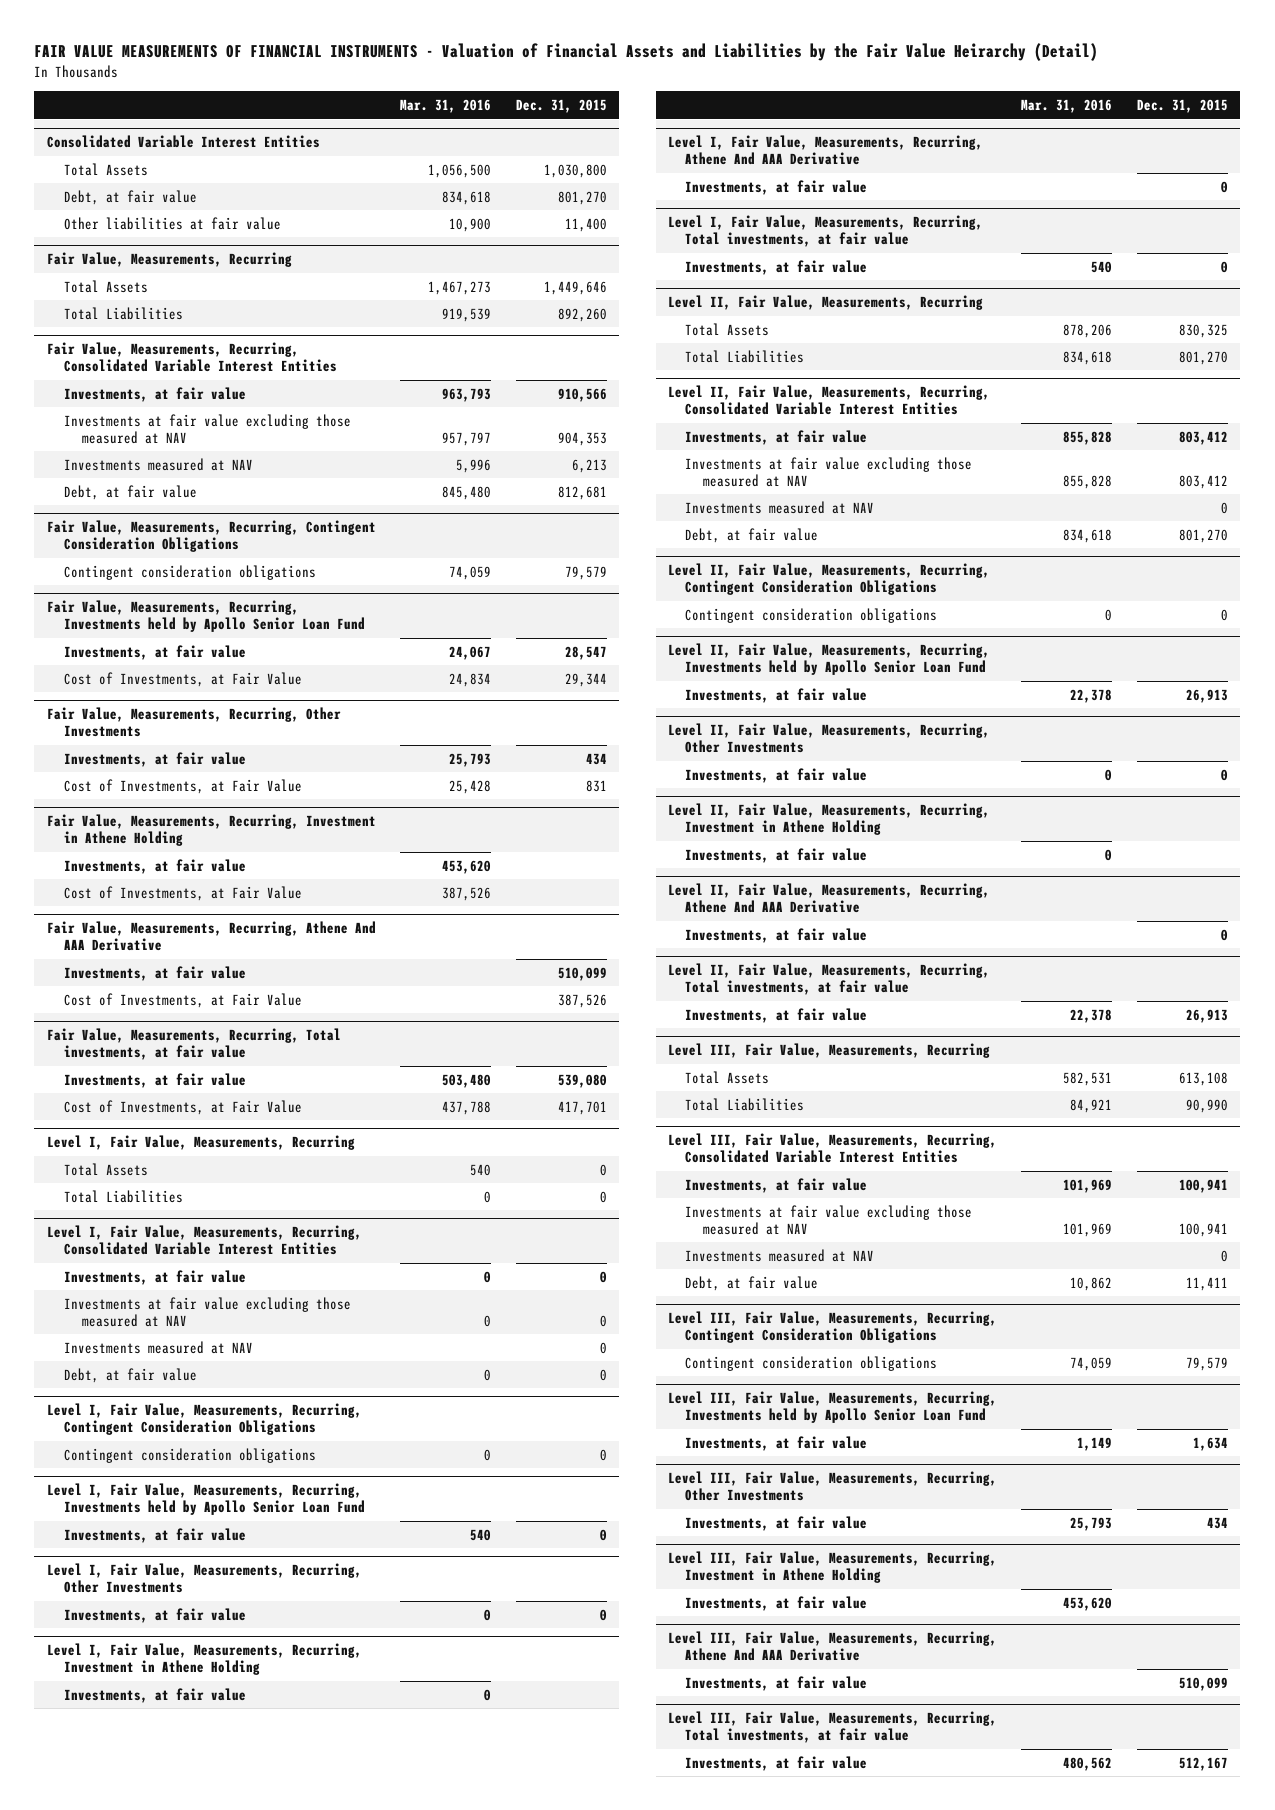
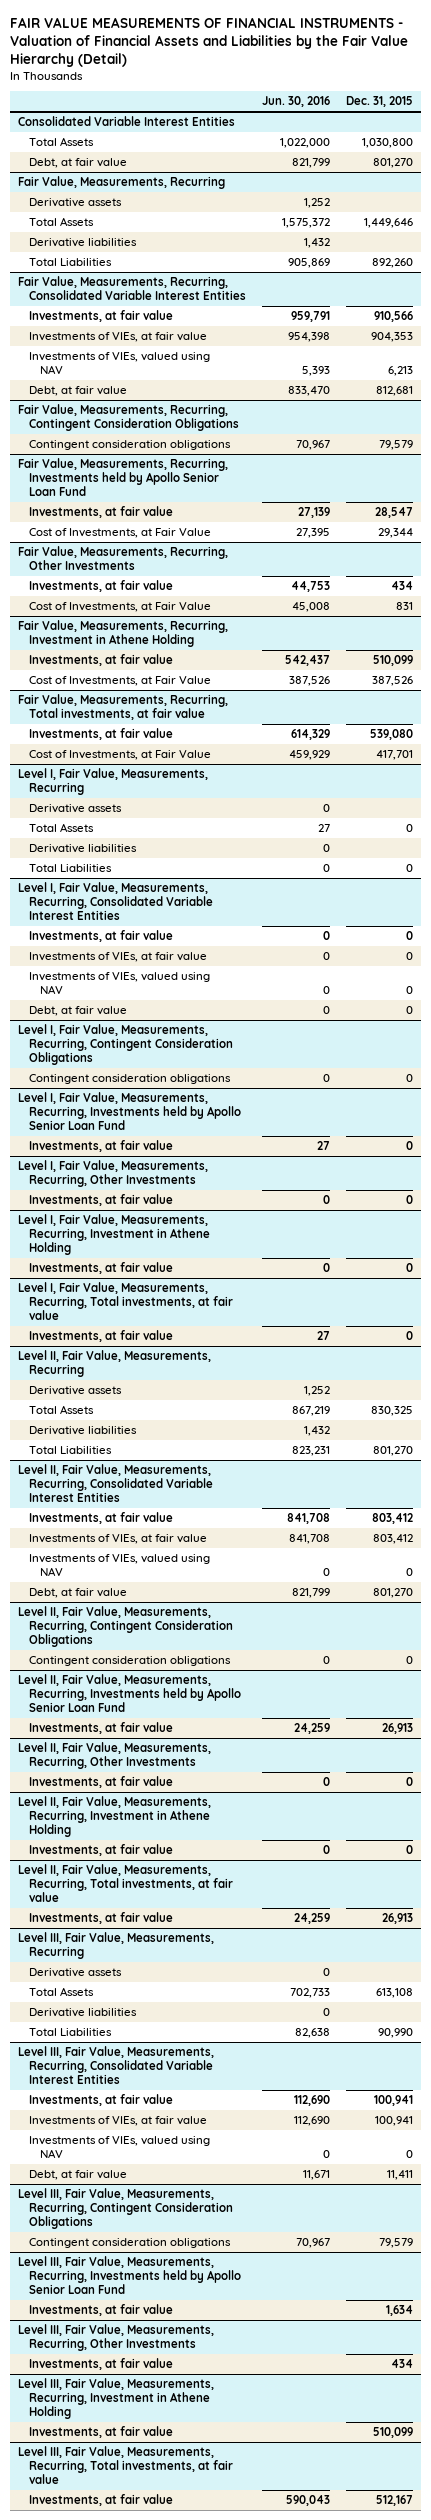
- FAIR VALUE MEASUREMENTS OF FINANCIAL INSTRUMENTS - Valuation of Financial Assets and Liabilities by the Fair Value Heirarchy (Detail)
+ FAIR VALUE MEASUREMENTS OF FINANCIAL INSTRUMENTS - Valuation of Financial Assets and Liabilities by the Fair Value Hierarchy (Detail)
- | Mar. 31, 2016 | Dec. 31, 2015
+ | Jun. 30, 2016 | Dec. 31, 2015
@ Consolidated Variable Interest Entities
- Other liabilities at fair value | 10,900 | 11,400
@ Fair Value, Measurements, Recurring
+ Derivative assets | 1,252 |
+ Derivative liabilities | 1,432 |
@ Fair Value, Measurements, Recurring, Consolidated Variable Interest Entities
- Investments at fair value excluding those measured at NAV | 957,797 | 904,353
- Investments measured at NAV | 5,996 | 6,213
+ Investments of VIEs, at fair value | 954,398 | 904,353
+ Investments of VIEs, valued using NAV | 5,393 | 6,213
@ Fair Value, Measurements, Recurring, Investment in Athene Holding
- Investments, at fair value | 453,620 |
- Cost of Investments, at Fair Value | 387,526 |
- Fair Value, Measurements, Recurring, Athene And AAA Derivative
@ Level I, Fair Value, Measurements, Recurring
+ Derivative assets | 0 |
+ Derivative liabilities | 0 |
@ Level I, Fair Value, Measurements, Recurring, Consolidated Variable Interest Entities
- Investments at fair value excluding those measured at NAV | 0 | 0
- Investments measured at NAV | | 0
+ Investments of VIEs, at fair value | 0 | 0
+ Investments of VIEs, valued using NAV | 0 | 0
@ Level I, Fair Value, Measurements, Recurring, Investment in Athene Holding
- Investments, at fair value | 0 |
- Level I, Fair Value, Measurements, Recurring, Athene And AAA Derivative
@ Level II, Fair Value, Measurements, Recurring
+ Derivative assets | 1,252 |
+ Derivative liabilities | 1,432 |
@ Level II, Fair Value, Measurements, Recurring, Consolidated Variable Interest Entities
- Investments at fair value excluding those measured at NAV | 855,828 | 803,412
- Investments measured at NAV | | 0
+ Investments of VIEs, at fair value | 841,708 | 803,412
+ Investments of VIEs, valued using NAV | 0 | 0
@ Level II, Fair Value, Measurements, Recurring, Investment in Athene Holding
- Investments, at fair value | 0 |
- Level II, Fair Value, Measurements, Recurring, Athene And AAA Derivative
@ Level III, Fair Value, Measurements, Recurring
+ Derivative assets | 0 |
+ Derivative liabilities | 0 |
@ Level III, Fair Value, Measurements, Recurring, Consolidated Variable Interest Entities
- Investments at fair value excluding those measured at NAV | 101,969 | 100,941
- Investments measured at NAV | | 0
+ Investments of VIEs, at fair value | 112,690 | 100,941
+ Investments of VIEs, valued using NAV | 0 | 0
@ Level III, Fair Value, Measurements, Recurring, Investment in Athene Holding
- Investments, at fair value | 453,620 |
- Level III, Fair Value, Measurements, Recurring, Athene And AAA Derivative

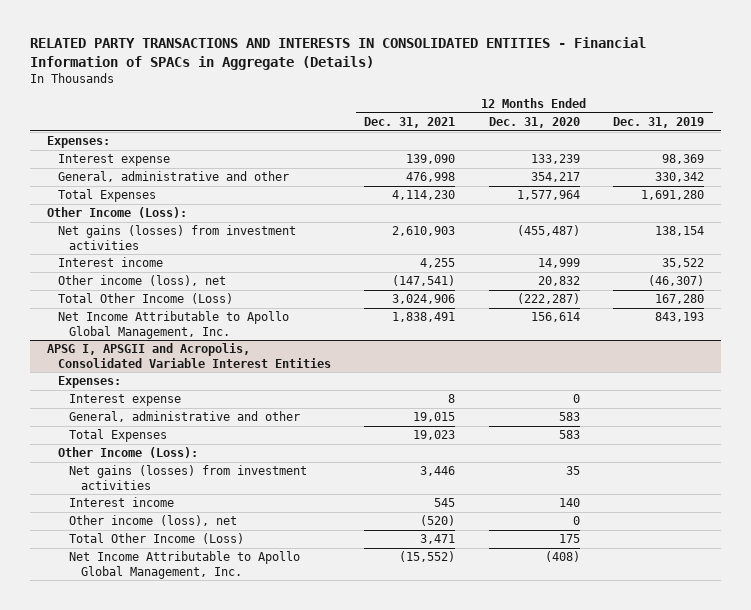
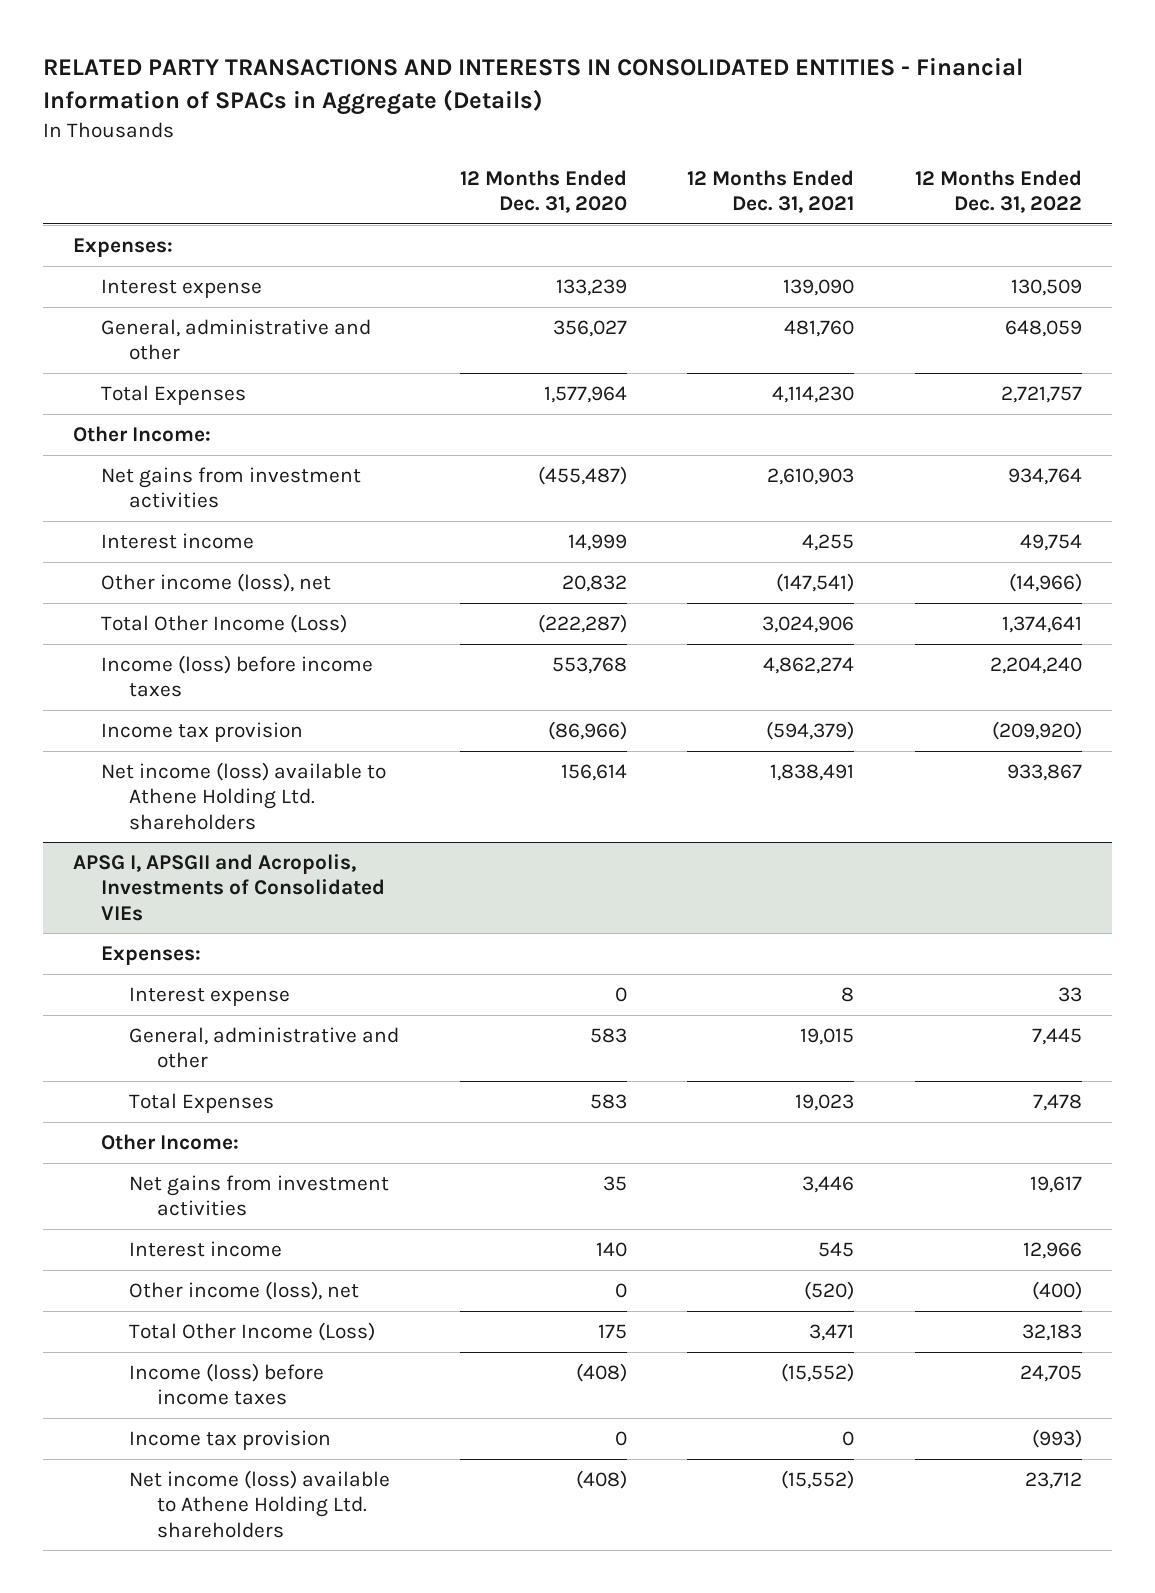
- | 12 Months Ended Dec. 31, 2021 | 12 Months Ended Dec. 31, 2020 | 12 Months Ended Dec. 31, 2019
+ | 12 Months Ended Dec. 31, 2020 | 12 Months Ended Dec. 31, 2021 | 12 Months Ended Dec. 31, 2022
- General, administrative and other | 476,998 | 354,217 | 330,342
+ General, administrative and other | 356,027 | 481,760 | 648,059
- Other Income (Loss):
- Net gains (losses) from investment activities | 2,610,903 | (455,487) | 138,154
+ Other Income:
+ Net gains from investment activities | (455,487) | 2,610,903 | 934,764
- Net Income Attributable to Apollo Global Management, Inc. | 1,838,491 | 156,614 | 843,193
- APSG I, APSGII and Acropolis, Consolidated Variable Interest Entities
+ Income (loss) before income taxes | 553,768 | 4,862,274 | 2,204,240
+ Income tax provision | (86,966) | (594,379) | (209,920)
+ Net income (loss) available to Athene Holding Ltd. shareholders | 156,614 | 1,838,491 | 933,867
+ APSG I, APSGII and Acropolis, Investments of Consolidated VIEs
- Other Income (Loss):
- Net gains (losses) from investment activities | 3,446 | 35 |
+ Other Income:
+ Net gains from investment activities | 35 | 3,446 | 19,617
- Net Income Attributable to Apollo Global Management, Inc. | (15,552) | (408) |
+ Income (loss) before income taxes | (408) | (15,552) | 24,705
+ Income tax provision | 0 | 0 | (993)
+ Net income (loss) available to Athene Holding Ltd. shareholders | (408) | (15,552) | 23,712

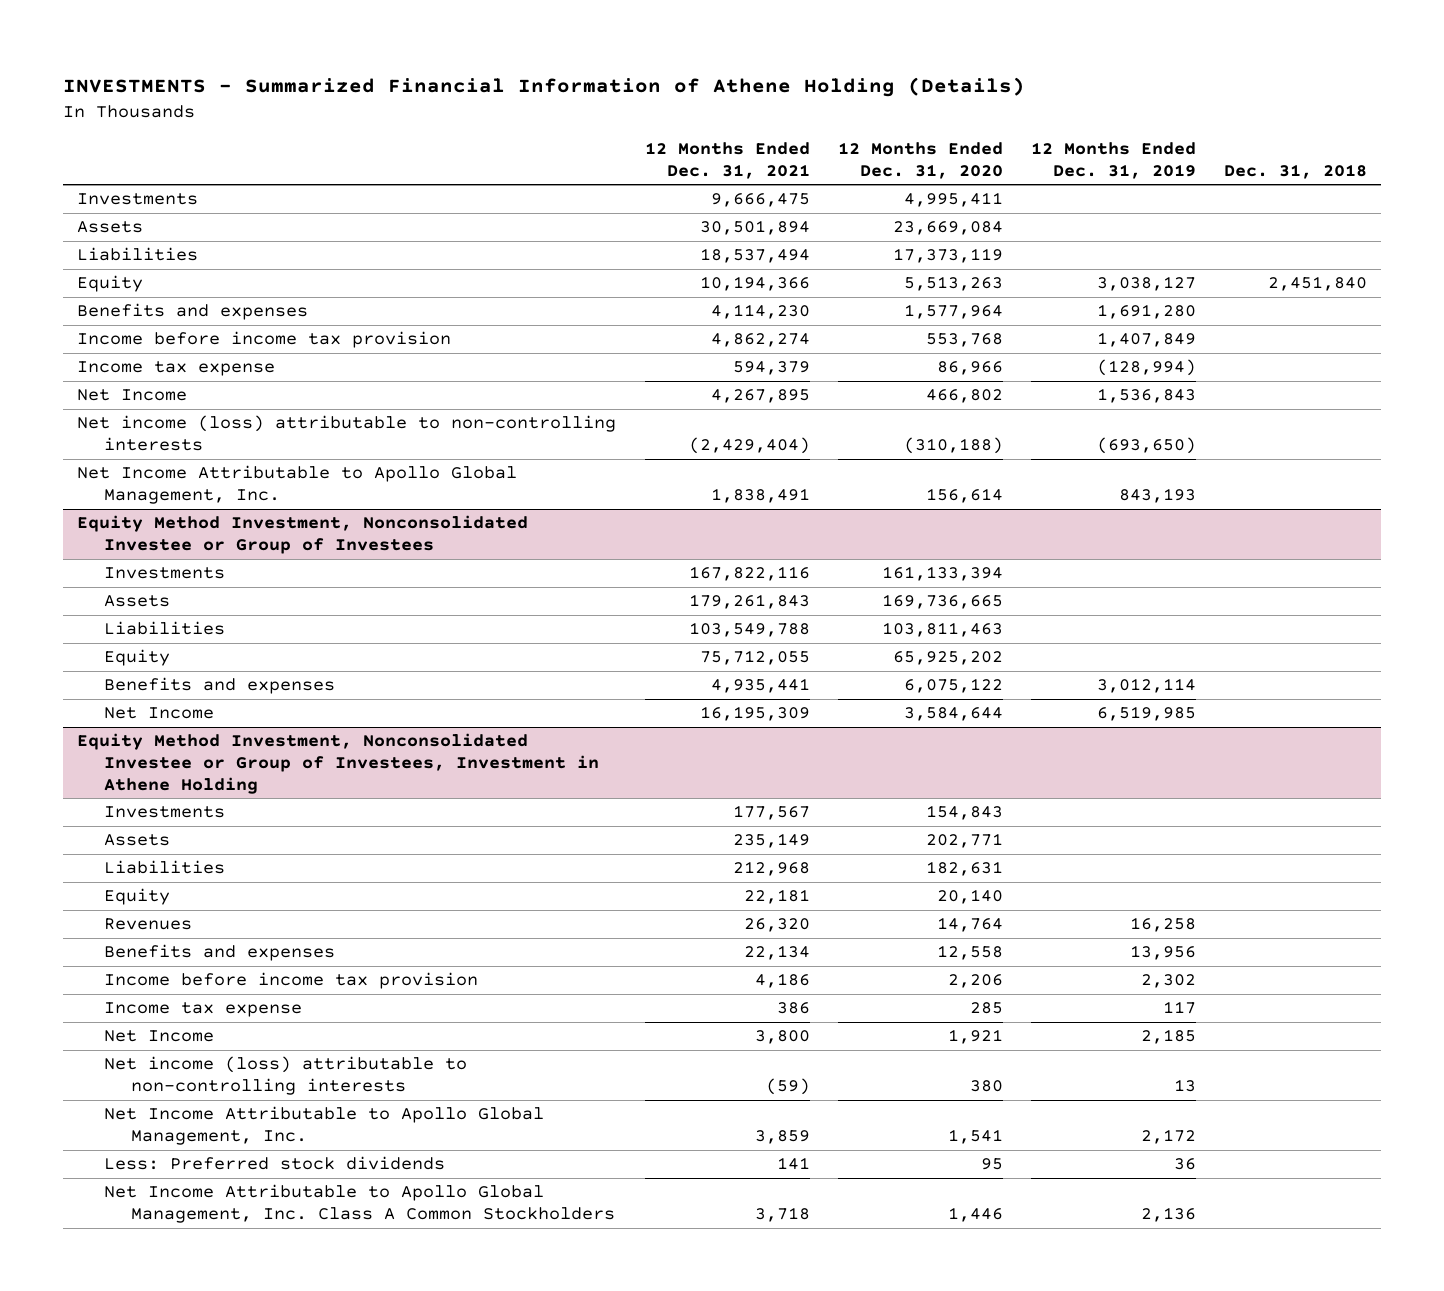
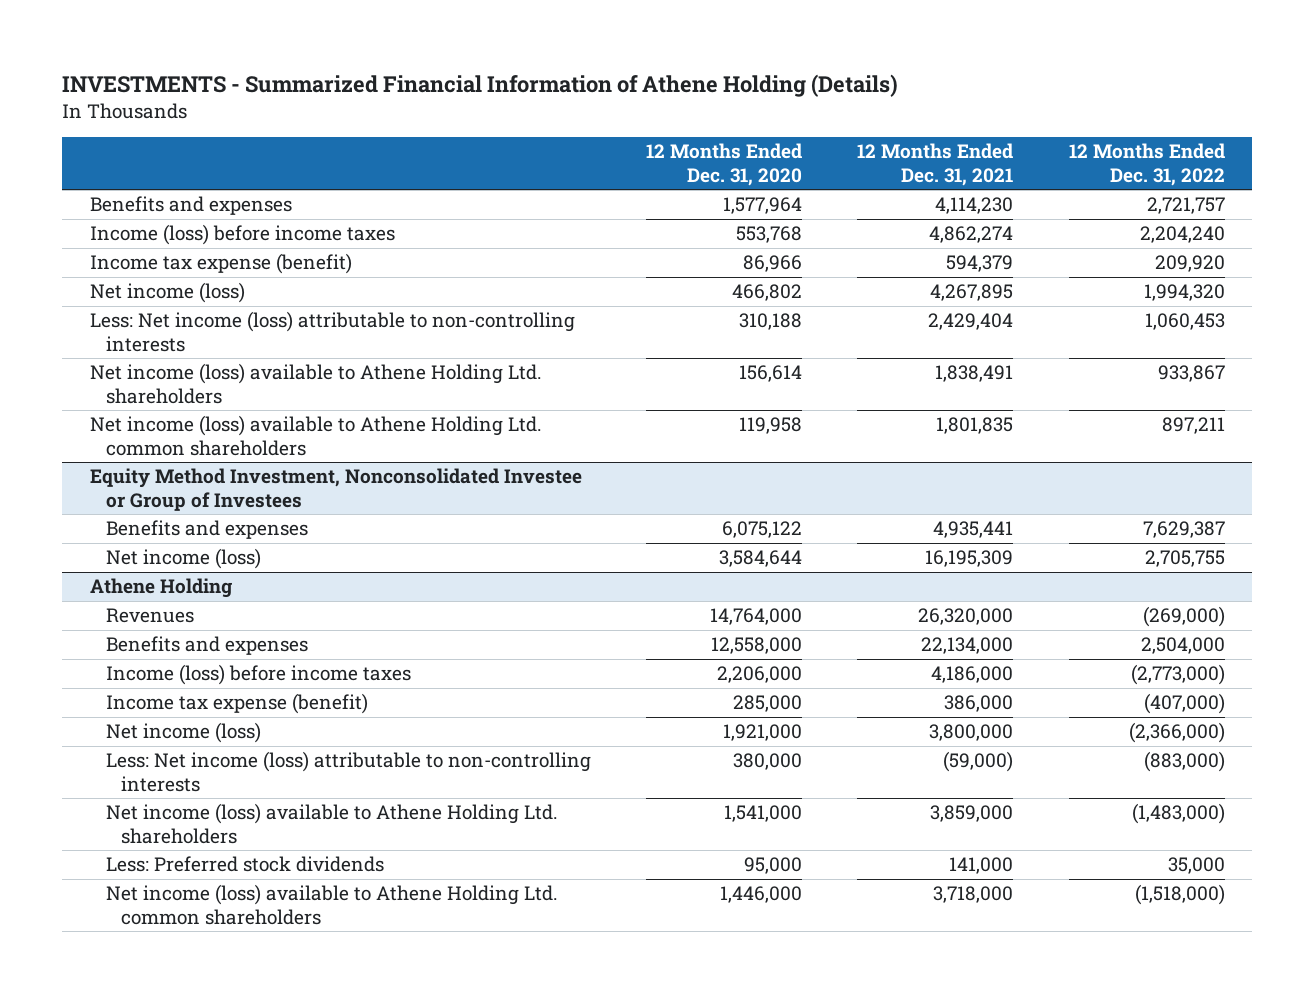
- | 12 Months Ended Dec. 31, 2021 | 12 Months Ended Dec. 31, 2020 | 12 Months Ended Dec. 31, 2019 | Dec. 31, 2018
+ | 12 Months Ended Dec. 31, 2020 | 12 Months Ended Dec. 31, 2021 | 12 Months Ended Dec. 31, 2022
- Investments | 9,666,475 | 4,995,411 | |
- Assets | 30,501,894 | 23,669,084 | |
- Liabilities | 18,537,494 | 17,373,119 | |
- Equity | 10,194,366 | 5,513,263 | 3,038,127 | 2,451,840
- Income before income tax provision | 4,862,274 | 553,768 | 1,407,849 |
- Income tax expense | 594,379 | 86,966 | (128,994) |
- Net Income | 4,267,895 | 466,802 | 1,536,843 |
- Net income (loss) attributable to non-controlling interests | (2,429,404) | (310,188) | (693,650) |
- Net Income Attributable to Apollo Global Management, Inc. | 1,838,491 | 156,614 | 843,193 |
+ Income (loss) before income taxes | 553,768 | 4,862,274 | 2,204,240
+ Income tax expense (benefit) | 86,966 | 594,379 | 209,920
+ Net income (loss) | 466,802 | 4,267,895 | 1,994,320
+ Less: Net income (loss) attributable to non-controlling interests | 310,188 | 2,429,404 | 1,060,453
+ Net income (loss) available to Athene Holding Ltd. shareholders | 156,614 | 1,838,491 | 933,867
+ Net income (loss) available to Athene Holding Ltd. common shareholders | 119,958 | 1,801,835 | 897,211
@ Equity Method Investment, Nonconsolidated Investee or Group of Investees
- Investments | 167,822,116 | 161,133,394 | |
- Assets | 179,261,843 | 169,736,665 | |
- Liabilities | 103,549,788 | 103,811,463 | |
- Equity | 75,712,055 | 65,925,202 | |
- Net Income | 16,195,309 | 3,584,644 | 6,519,985 |
- Equity Method Investment, Nonconsolidated Investee or Group of Investees, Investment in Athene Holding
- Investments | 177,567 | 154,843 | |
- Assets | 235,149 | 202,771 | |
- Liabilities | 212,968 | 182,631 | |
- Equity | 22,181 | 20,140 | |
- Revenues | 26,320 | 14,764 | 16,258 |
- Benefits and expenses | 22,134 | 12,558 | 13,956 |
- Income before income tax provision | 4,186 | 2,206 | 2,302 |
- Income tax expense | 386 | 285 | 117 |
- Net Income | 3,800 | 1,921 | 2,185 |
- Net income (loss) attributable to non-controlling interests | (59) | 380 | 13 |
- Net Income Attributable to Apollo Global Management, Inc. | 3,859 | 1,541 | 2,172 |
- Less: Preferred stock dividends | 141 | 95 | 36 |
- Net Income Attributable to Apollo Global Management, Inc. Class A Common Stockholders | 3,718 | 1,446 | 2,136 |
@ Equity Method Investment, Nonconsolidated Investee or Group of Investees
+ Net income (loss) | 3,584,644 | 16,195,309 | 2,705,755
+ Athene Holding
+ Revenues | 14,764,000 | 26,320,000 | (269,000)
+ Benefits and expenses | 12,558,000 | 22,134,000 | 2,504,000
+ Income (loss) before income taxes | 2,206,000 | 4,186,000 | (2,773,000)
+ Income tax expense (benefit) | 285,000 | 386,000 | (407,000)
+ Net income (loss) | 1,921,000 | 3,800,000 | (2,366,000)
+ Less: Net income (loss) attributable to non-controlling interests | 380,000 | (59,000) | (883,000)
+ Net income (loss) available to Athene Holding Ltd. shareholders | 1,541,000 | 3,859,000 | (1,483,000)
+ Less: Preferred stock dividends | 95,000 | 141,000 | 35,000
+ Net income (loss) available to Athene Holding Ltd. common shareholders | 1,446,000 | 3,718,000 | (1,518,000)

